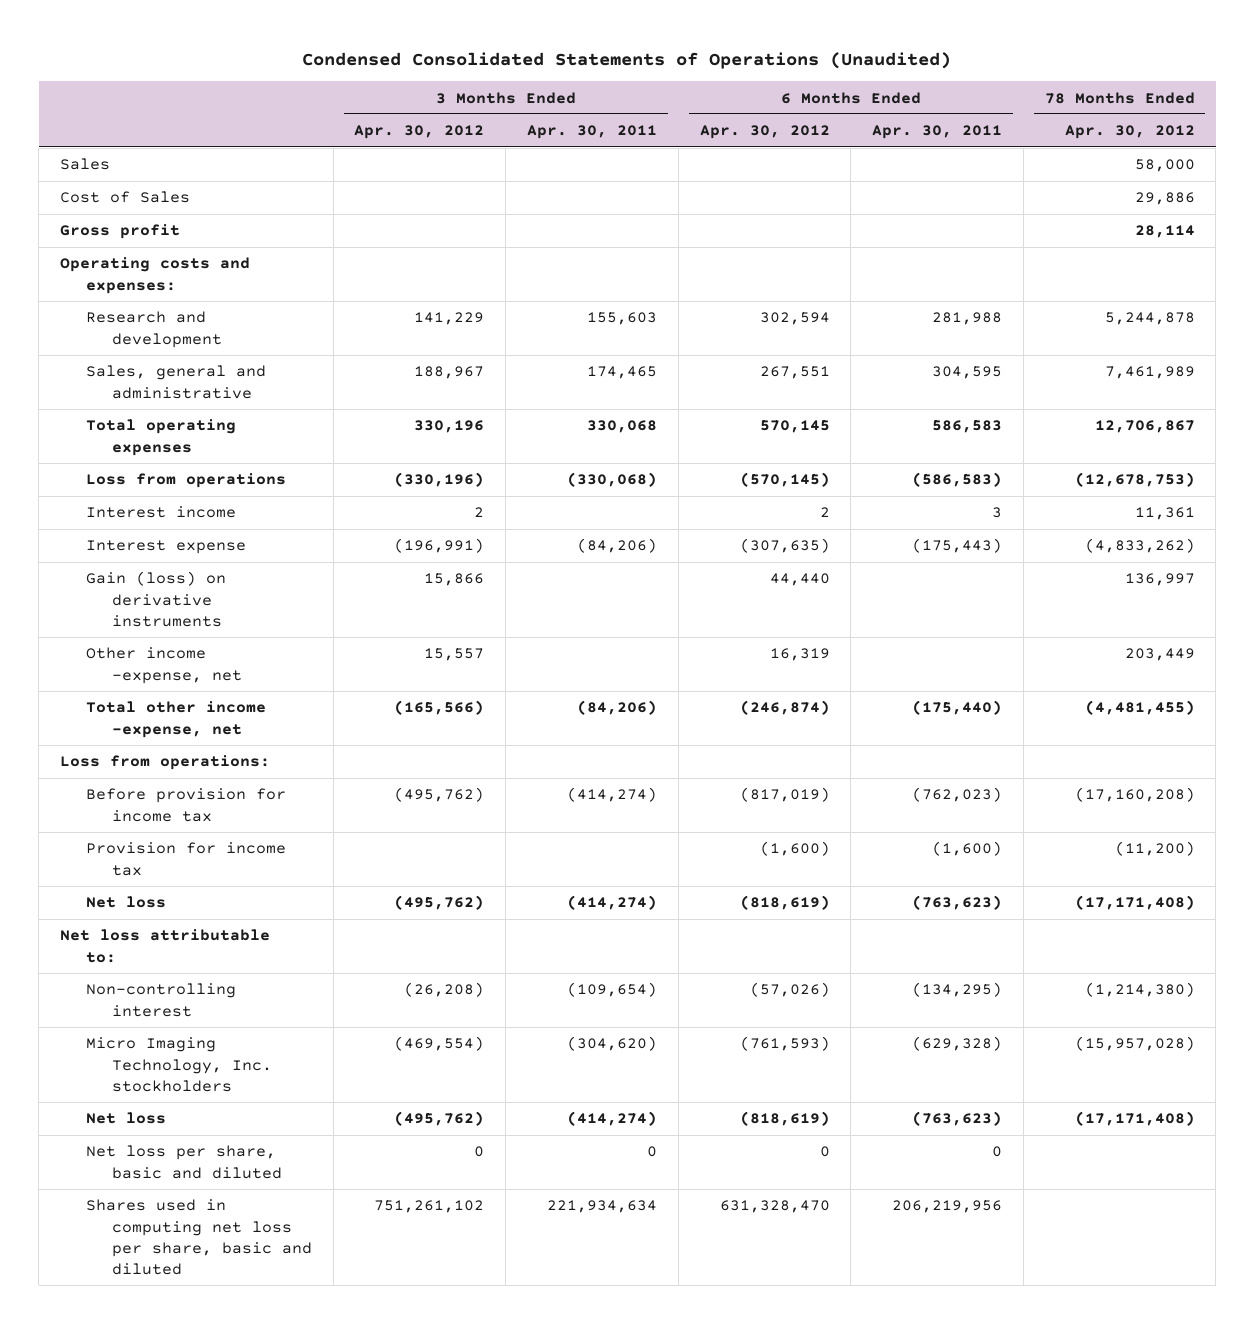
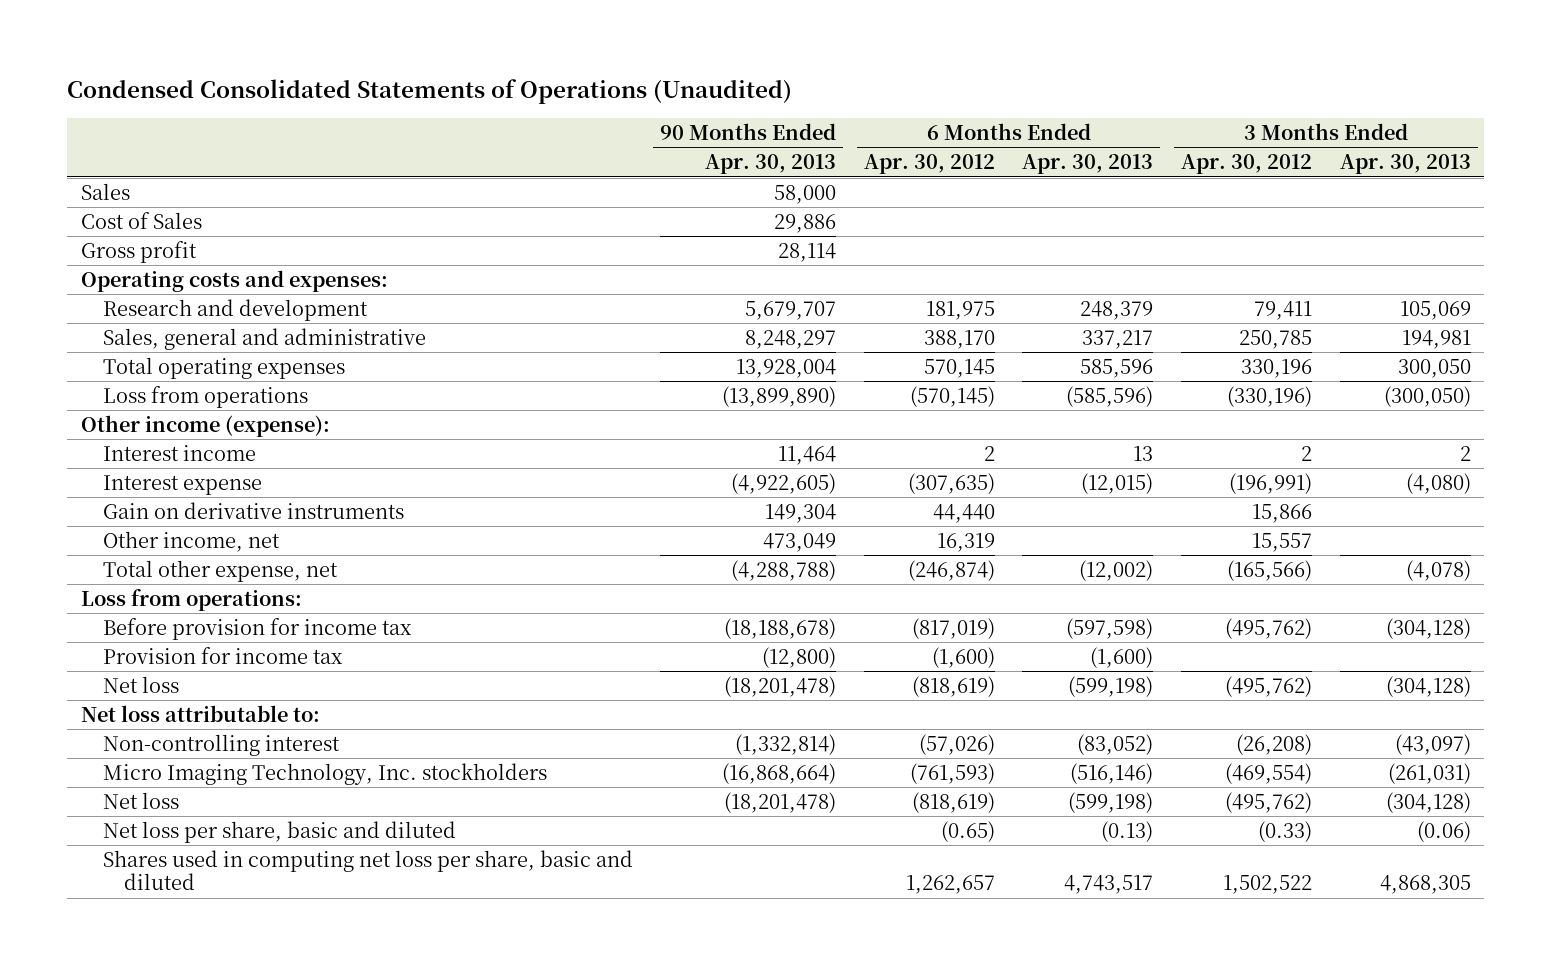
- | 3 Months Ended Apr. 30, 2012 | 3 Months Ended Apr. 30, 2011 | 6 Months Ended Apr. 30, 2012 | 6 Months Ended Apr. 30, 2011 | 78 Months Ended Apr. 30, 2012
+ | 90 Months Ended Apr. 30, 2013 | 6 Months Ended Apr. 30, 2012 | 6 Months Ended Apr. 30, 2013 | 3 Months Ended Apr. 30, 2012 | 3 Months Ended Apr. 30, 2013
- Research and development | 141,229 | 155,603 | 302,594 | 281,988 | 5,244,878
- Sales, general and administrative | 188,967 | 174,465 | 267,551 | 304,595 | 7,461,989
+ Research and development | 5,679,707 | 181,975 | 248,379 | 79,411 | 105,069
+ Sales, general and administrative | 8,248,297 | 388,170 | 337,217 | 250,785 | 194,981
+ Other income (expense):
- Gain (loss) on derivative instruments | 15,866 | | 44,440 | | 136,997
- Other income -expense, net | 15,557 | | 16,319 | | 203,449
- Total other income -expense, net | (165,566) | (84,206) | (246,874) | (175,440) | (4,481,455)
+ Gain on derivative instruments | 149,304 | 44,440 | | 15,866 |
+ Other income, net | 473,049 | 16,319 | | 15,557 |
+ Total other expense, net | (4,288,788) | (246,874) | (12,002) | (165,566) | (4,078)
- Net loss per share, basic and diluted | 0 | 0 | 0 | 0 |
- Shares used in computing net loss per share, basic and diluted | 751,261,102 | 221,934,634 | 631,328,470 | 206,219,956 |
+ Net loss per share, basic and diluted | | (0.65) | (0.13) | (0.33) | (0.06)
+ Shares used in computing net loss per share, basic and diluted | | 1,262,657 | 4,743,517 | 1,502,522 | 4,868,305

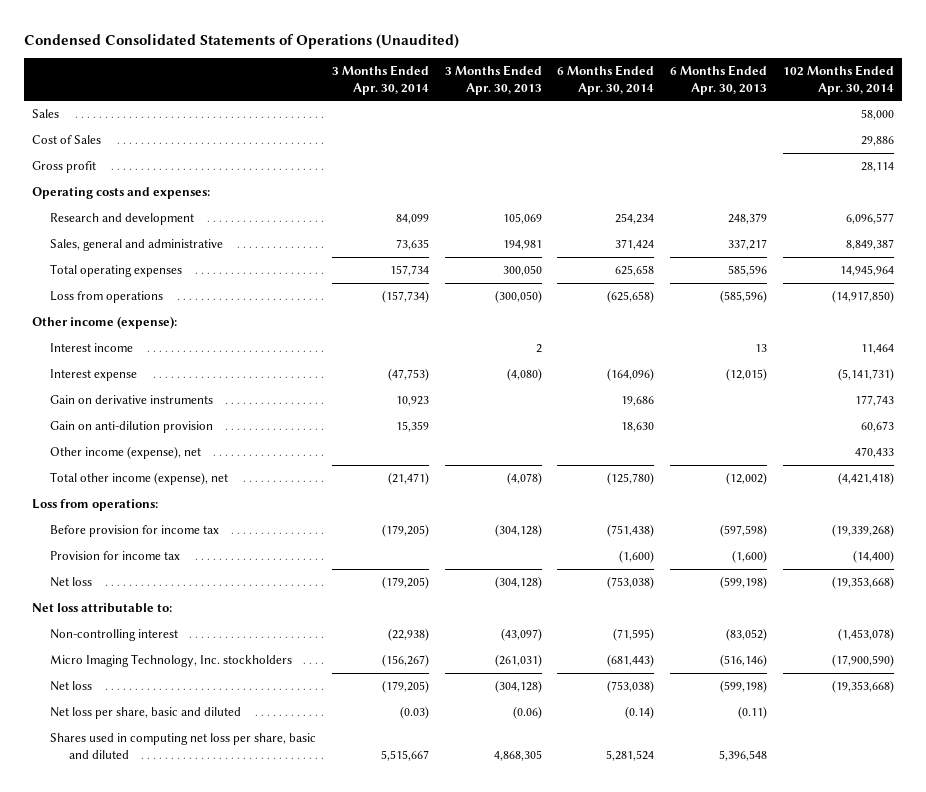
- | 90 Months Ended Apr. 30, 2013 | 6 Months Ended Apr. 30, 2012 | 6 Months Ended Apr. 30, 2013 | 3 Months Ended Apr. 30, 2012 | 3 Months Ended Apr. 30, 2013
+ | 3 Months Ended Apr. 30, 2014 | 3 Months Ended Apr. 30, 2013 | 6 Months Ended Apr. 30, 2014 | 6 Months Ended Apr. 30, 2013 | 102 Months Ended Apr. 30, 2014
- Other income, net | 473,049 | 16,319 | | 15,557 |
- Total other expense, net | (4,288,788) | (246,874) | (12,002) | (165,566) | (4,078)
+ Gain on anti-dilution provision | 15,359 | | 18,630 | | 60,673
+ Other income (expense), net | | | | | 470,433
+ Total other income (expense), net | (21,471) | (4,078) | (125,780) | (12,002) | (4,421,418)
- Net loss per share, basic and diluted | | (0.65) | (0.13) | (0.33) | (0.06)
- Shares used in computing net loss per share, basic and diluted | | 1,262,657 | 4,743,517 | 1,502,522 | 4,868,305
+ Net loss per share, basic and diluted | (0.03) | (0.06) | (0.14) | (0.11) |
+ Shares used in computing net loss per share, basic and diluted | 5,515,667 | 4,868,305 | 5,281,524 | 5,396,548 |

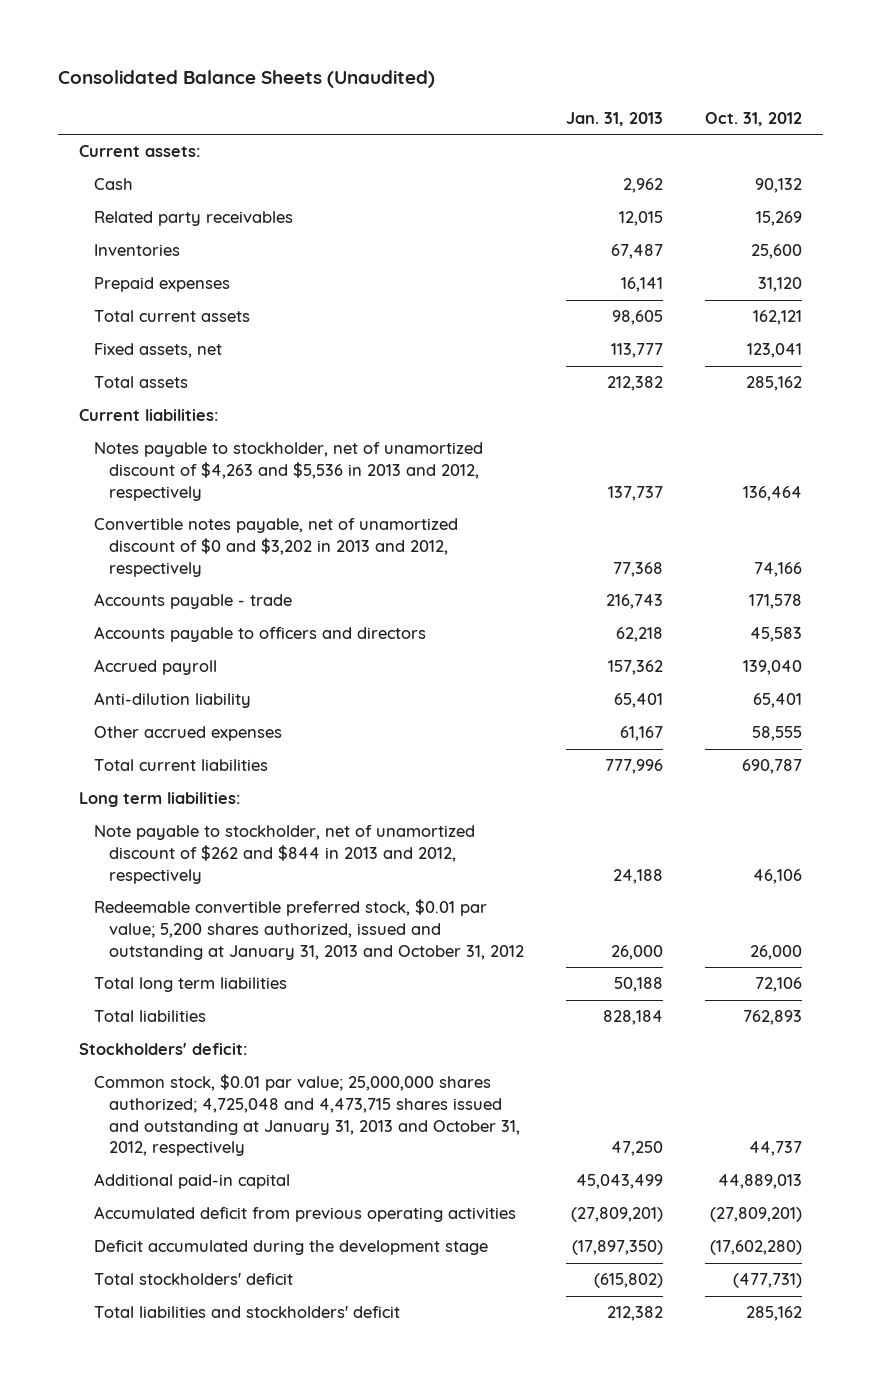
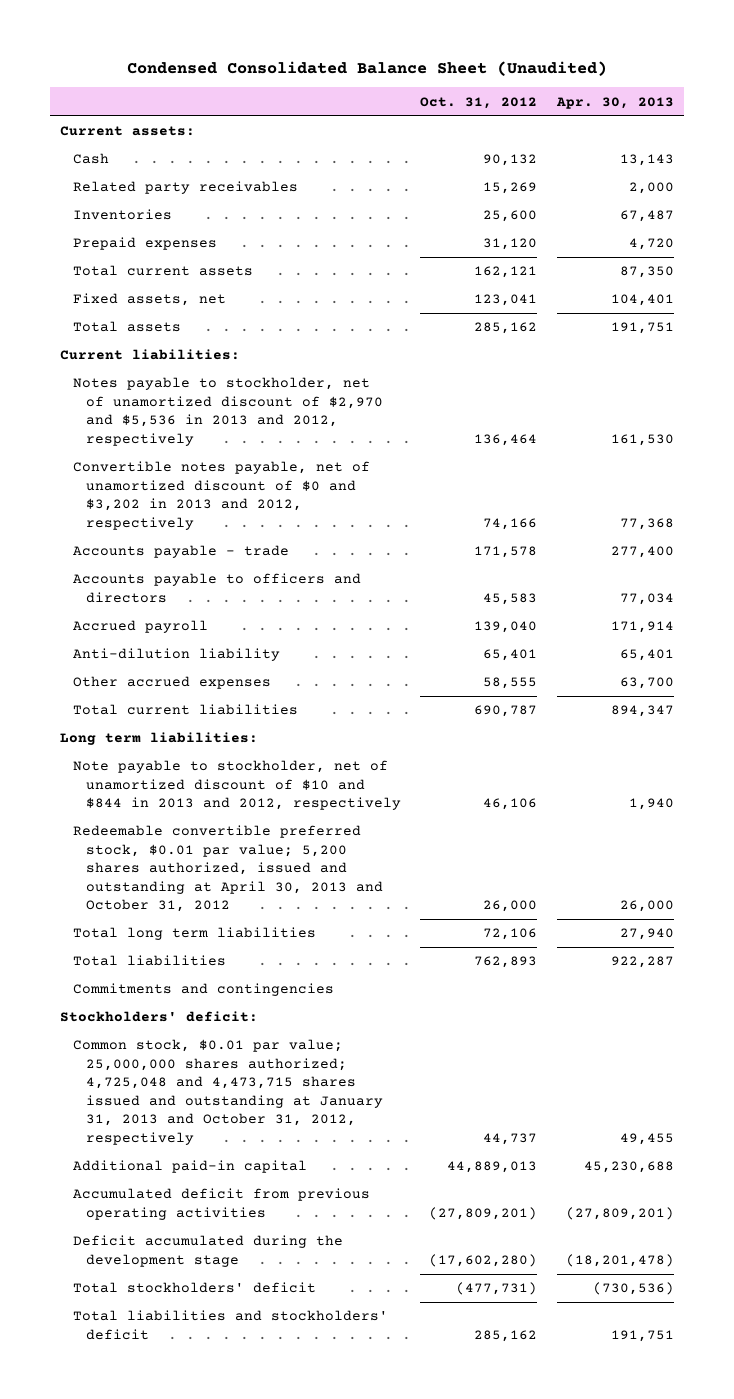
- Consolidated Balance Sheets (Unaudited)
+ Condensed Consolidated Balance Sheet (Unaudited)
- | Jan. 31, 2013 | Oct. 31, 2012
+ | Oct. 31, 2012 | Apr. 30, 2013
- Notes payable to stockholder, net of unamortized discount of $4,263 and $5,536 in 2013 and 2012, respectively | 137,737 | 136,464
+ Notes payable to stockholder, net of unamortized discount of $2,970 and $5,536 in 2013 and 2012, respectively | 136,464 | 161,530
- Note payable to stockholder, net of unamortized discount of $262 and $844 in 2013 and 2012, respectively | 24,188 | 46,106
- Redeemable convertible preferred stock, $0.01 par value; 5,200 shares authorized, issued and outstanding at January 31, 2013 and October 31, 2012 | 26,000 | 26,000
+ Note payable to stockholder, net of unamortized discount of $10 and $844 in 2013 and 2012, respectively | 46,106 | 1,940
+ Redeemable convertible preferred stock, $0.01 par value; 5,200 shares authorized, issued and outstanding at April 30, 2013 and October 31, 2012 | 26,000 | 26,000
+ Commitments and contingencies

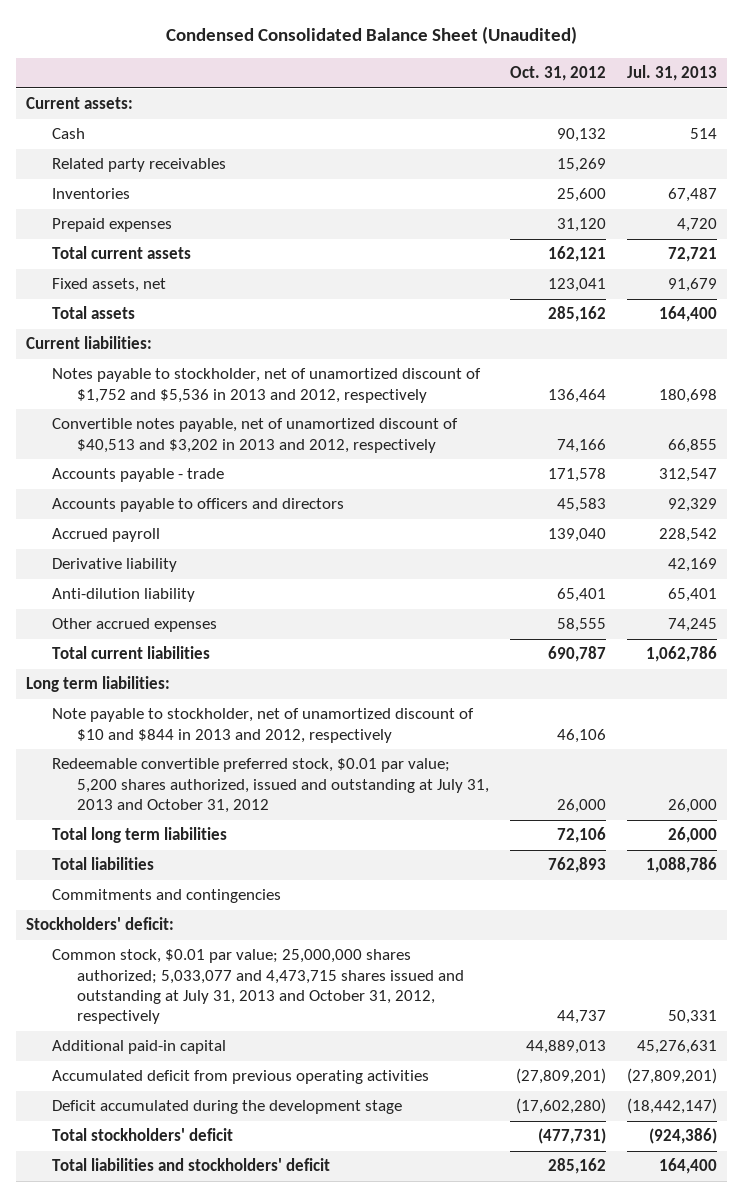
- | Oct. 31, 2012 | Apr. 30, 2013
+ | Oct. 31, 2012 | Jul. 31, 2013
- Notes payable to stockholder, net of unamortized discount of $2,970 and $5,536 in 2013 and 2012, respectively | 136,464 | 161,530
- Convertible notes payable, net of unamortized discount of $0 and $3,202 in 2013 and 2012, respectively | 74,166 | 77,368
+ Notes payable to stockholder, net of unamortized discount of $1,752 and $5,536 in 2013 and 2012, respectively | 136,464 | 180,698
+ Convertible notes payable, net of unamortized discount of $40,513 and $3,202 in 2013 and 2012, respectively | 74,166 | 66,855
+ Derivative liability | | 42,169
- Redeemable convertible preferred stock, $0.01 par value; 5,200 shares authorized, issued and outstanding at April 30, 2013 and October 31, 2012 | 26,000 | 26,000
+ Redeemable convertible preferred stock, $0.01 par value; 5,200 shares authorized, issued and outstanding at July 31, 2013 and October 31, 2012 | 26,000 | 26,000
- Common stock, $0.01 par value; 25,000,000 shares authorized; 4,725,048 and 4,473,715 shares issued and outstanding at January 31, 2013 and October 31, 2012, respectively | 44,737 | 49,455
+ Common stock, $0.01 par value; 25,000,000 shares authorized; 5,033,077 and 4,473,715 shares issued and outstanding at July 31, 2013 and October 31, 2012, respectively | 44,737 | 50,331

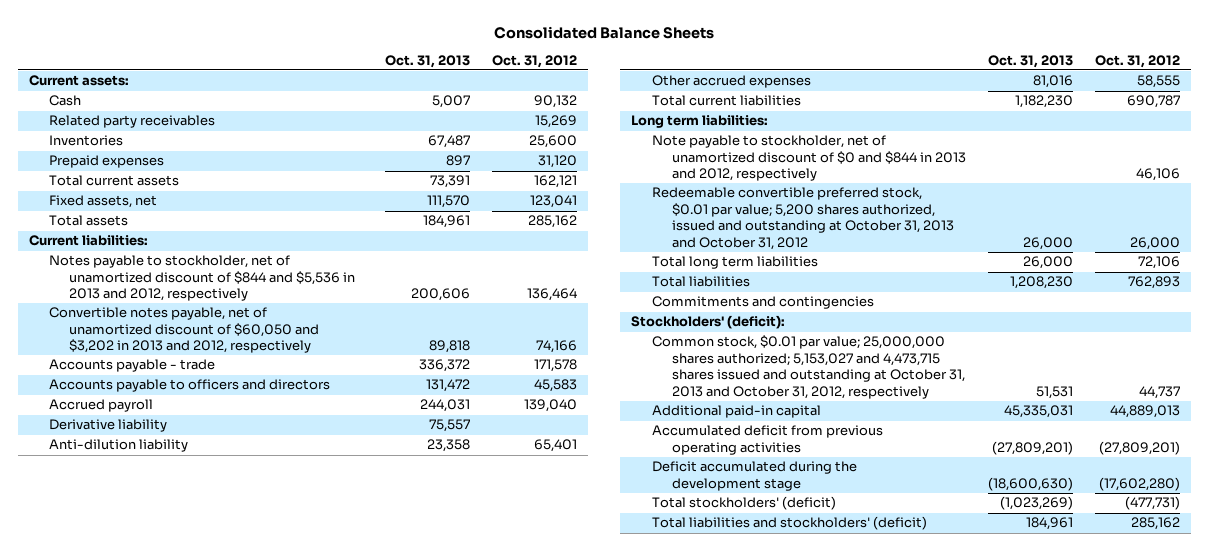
- Condensed Consolidated Balance Sheet (Unaudited)
+ Consolidated Balance Sheets
- | Oct. 31, 2012 | Jul. 31, 2013
+ | Oct. 31, 2013 | Oct. 31, 2012
- Notes payable to stockholder, net of unamortized discount of $1,752 and $5,536 in 2013 and 2012, respectively | 136,464 | 180,698
- Convertible notes payable, net of unamortized discount of $40,513 and $3,202 in 2013 and 2012, respectively | 74,166 | 66,855
+ Notes payable to stockholder, net of unamortized discount of $844 and $5,536 in 2013 and 2012, respectively | 200,606 | 136,464
+ Convertible notes payable, net of unamortized discount of $60,050 and $3,202 in 2013 and 2012, respectively | 89,818 | 74,166
- Note payable to stockholder, net of unamortized discount of $10 and $844 in 2013 and 2012, respectively | 46,106 |
- Redeemable convertible preferred stock, $0.01 par value; 5,200 shares authorized, issued and outstanding at July 31, 2013 and October 31, 2012 | 26,000 | 26,000
+ Note payable to stockholder, net of unamortized discount of $0 and $844 in 2013 and 2012, respectively | | 46,106
+ Redeemable convertible preferred stock, $0.01 par value; 5,200 shares authorized, issued and outstanding at October 31, 2013 and October 31, 2012 | 26,000 | 26,000
- Stockholders' deficit:
- Common stock, $0.01 par value; 25,000,000 shares authorized; 5,033,077 and 4,473,715 shares issued and outstanding at July 31, 2013 and October 31, 2012, respectively | 44,737 | 50,331
+ Stockholders' (deficit):
+ Common stock, $0.01 par value; 25,000,000 shares authorized; 5,153,027 and 4,473,715 shares issued and outstanding at October 31, 2013 and October 31, 2012, respectively | 51,531 | 44,737
- Total stockholders' deficit | (477,731) | (924,386)
- Total liabilities and stockholders' deficit | 285,162 | 164,400
+ Total stockholders' (deficit) | (1,023,269) | (477,731)
+ Total liabilities and stockholders' (deficit) | 184,961 | 285,162

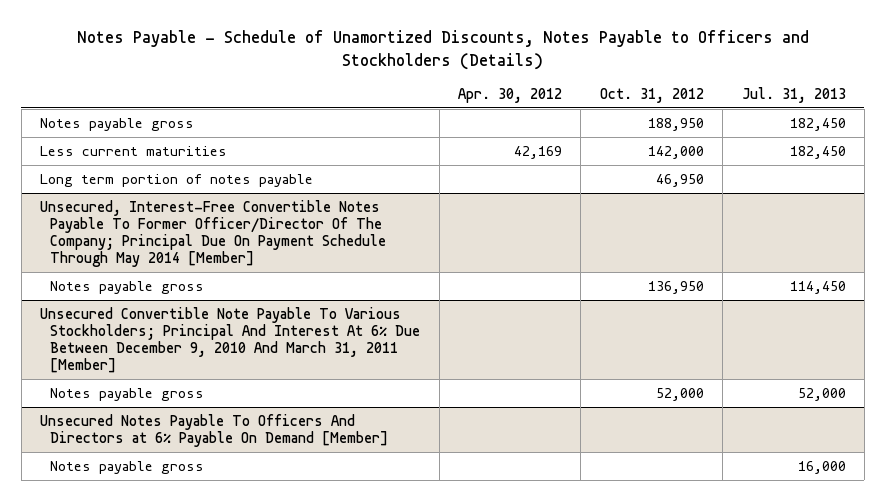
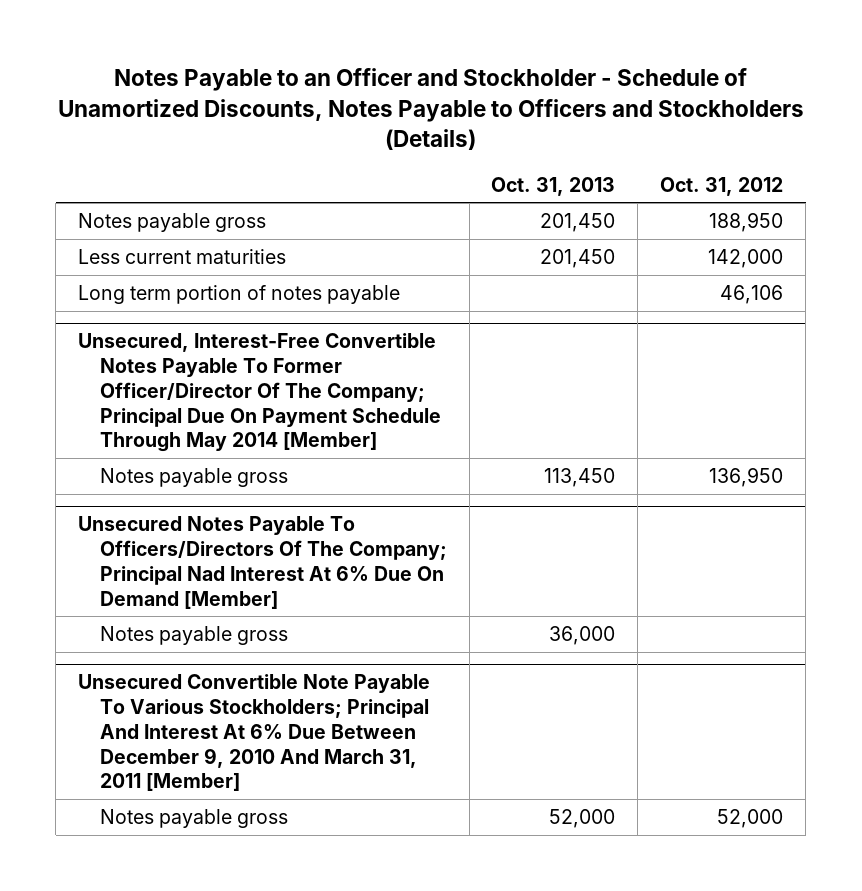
- Notes Payable - Schedule of Unamortized Discounts, Notes Payable to Officers and Stockholders (Details)
+ Notes Payable to an Officer and Stockholder - Schedule of Unamortized Discounts, Notes Payable to Officers and Stockholders (Details)
- | Apr. 30, 2012 | Oct. 31, 2012 | Jul. 31, 2013
+ | Oct. 31, 2013 | Oct. 31, 2012
- Long term portion of notes payable | | 46,950 |
+ Long term portion of notes payable | | 46,106
+ Unsecured Notes Payable To Officers/Directors Of The Company; Principal Nad Interest At 6% Due On Demand [Member]
+ Notes payable gross | 36,000 |
- Unsecured Notes Payable To Officers And Directors at 6% Payable On Demand [Member]
- Notes payable gross | | | 16,000

